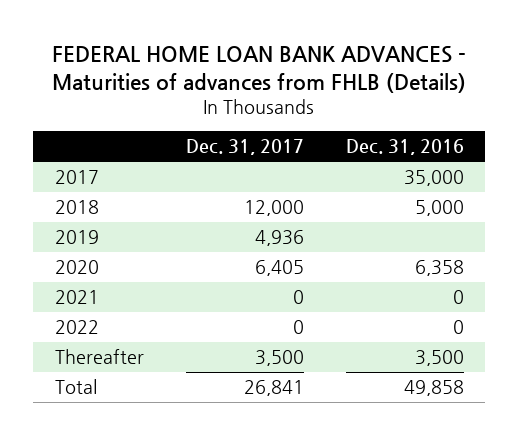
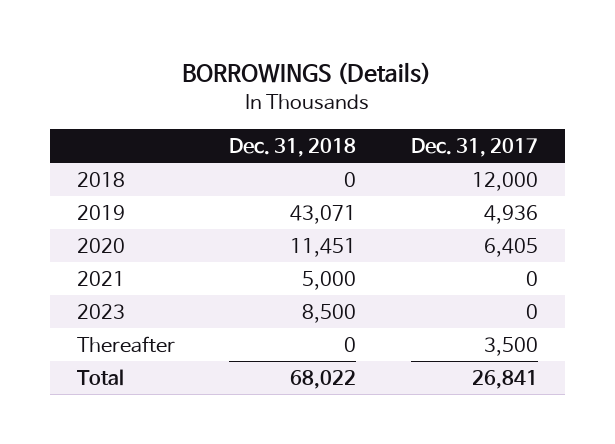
- FEDERAL HOME LOAN BANK ADVANCES - Maturities of advances from FHLB (Details)
+ BORROWINGS (Details)
- | Dec. 31, 2017 | Dec. 31, 2016
+ | Dec. 31, 2018 | Dec. 31, 2017
- 2017 | | 35,000
- 2022 | 0 | 0
+ 2023 | 8,500 | 0

